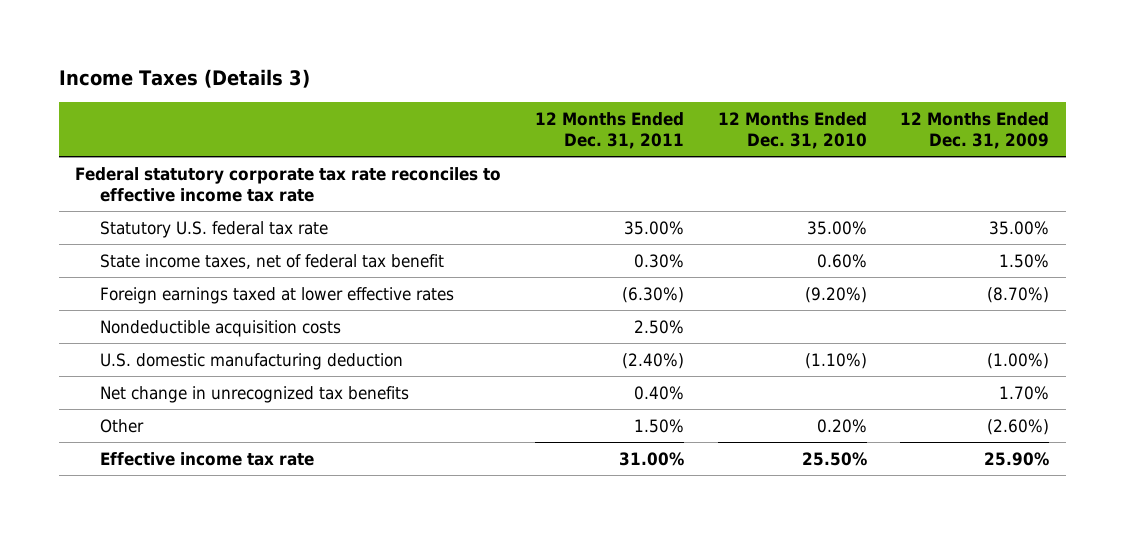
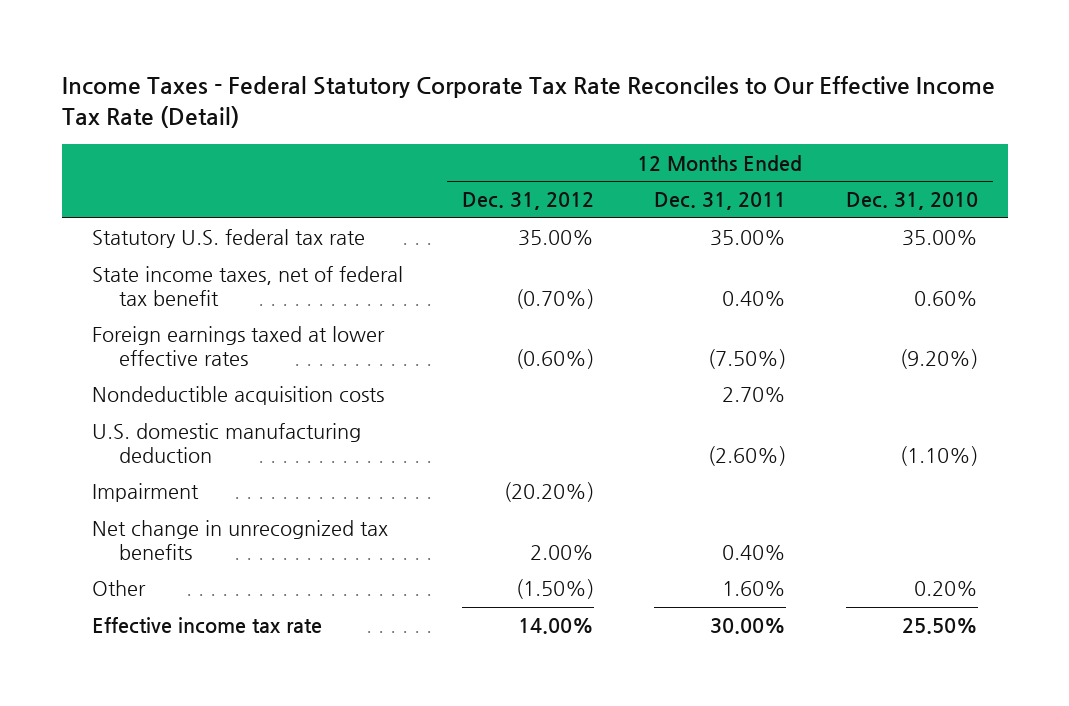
- Income Taxes (Details 3)
+ Income Taxes - Federal Statutory Corporate Tax Rate Reconciles to Our Effective Income Tax Rate (Detail)
- | 12 Months Ended Dec. 31, 2011 | 12 Months Ended Dec. 31, 2010 | 12 Months Ended Dec. 31, 2009
+ | 12 Months Ended Dec. 31, 2012 | 12 Months Ended Dec. 31, 2011 | 12 Months Ended Dec. 31, 2010
- Federal statutory corporate tax rate reconciles to effective income tax rate
- State income taxes, net of federal tax benefit | 0.30% | 0.60% | 1.50%
- Foreign earnings taxed at lower effective rates | (6.30%) | (9.20%) | (8.70%)
- Nondeductible acquisition costs | 2.50% | |
- U.S. domestic manufacturing deduction | (2.40%) | (1.10%) | (1.00%)
+ State income taxes, net of federal tax benefit | (0.70%) | 0.40% | 0.60%
+ Foreign earnings taxed at lower effective rates | (0.60%) | (7.50%) | (9.20%)
+ Nondeductible acquisition costs | | 2.70% |
+ U.S. domestic manufacturing deduction | | (2.60%) | (1.10%)
+ Impairment | (20.20%) | |
- Other | 1.50% | 0.20% | (2.60%)
- Effective income tax rate | 31.00% | 25.50% | 25.90%
+ Other | (1.50%) | 1.60% | 0.20%
+ Effective income tax rate | 14.00% | 30.00% | 25.50%

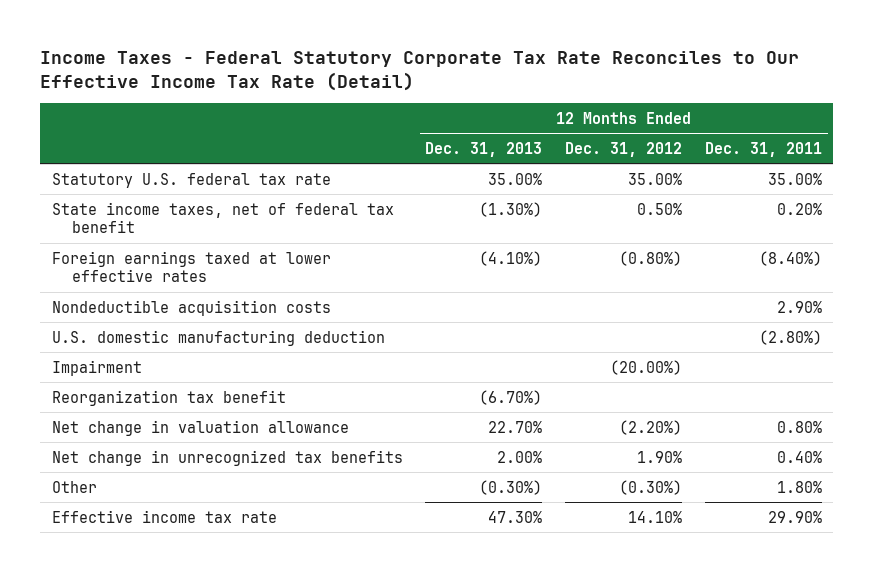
- | 12 Months Ended Dec. 31, 2012 | 12 Months Ended Dec. 31, 2011 | 12 Months Ended Dec. 31, 2010
+ | 12 Months Ended Dec. 31, 2013 | 12 Months Ended Dec. 31, 2012 | 12 Months Ended Dec. 31, 2011
- State income taxes, net of federal tax benefit | (0.70%) | 0.40% | 0.60%
- Foreign earnings taxed at lower effective rates | (0.60%) | (7.50%) | (9.20%)
- Nondeductible acquisition costs | | 2.70% |
- U.S. domestic manufacturing deduction | | (2.60%) | (1.10%)
- Impairment | (20.20%) | |
- Net change in unrecognized tax benefits | 2.00% | 0.40% |
- Other | (1.50%) | 1.60% | 0.20%
- Effective income tax rate | 14.00% | 30.00% | 25.50%
+ State income taxes, net of federal tax benefit | (1.30%) | 0.50% | 0.20%
+ Foreign earnings taxed at lower effective rates | (4.10%) | (0.80%) | (8.40%)
+ Nondeductible acquisition costs | | | 2.90%
+ U.S. domestic manufacturing deduction | | | (2.80%)
+ Impairment | | (20.00%) |
+ Reorganization tax benefit | (6.70%) | |
+ Net change in valuation allowance | 22.70% | (2.20%) | 0.80%
+ Net change in unrecognized tax benefits | 2.00% | 1.90% | 0.40%
+ Other | (0.30%) | (0.30%) | 1.80%
+ Effective income tax rate | 47.30% | 14.10% | 29.90%

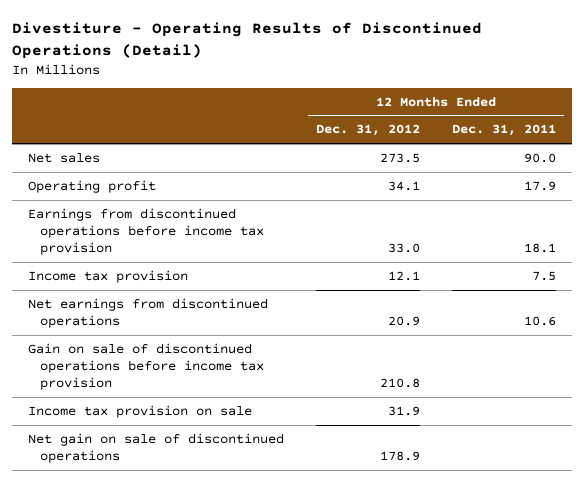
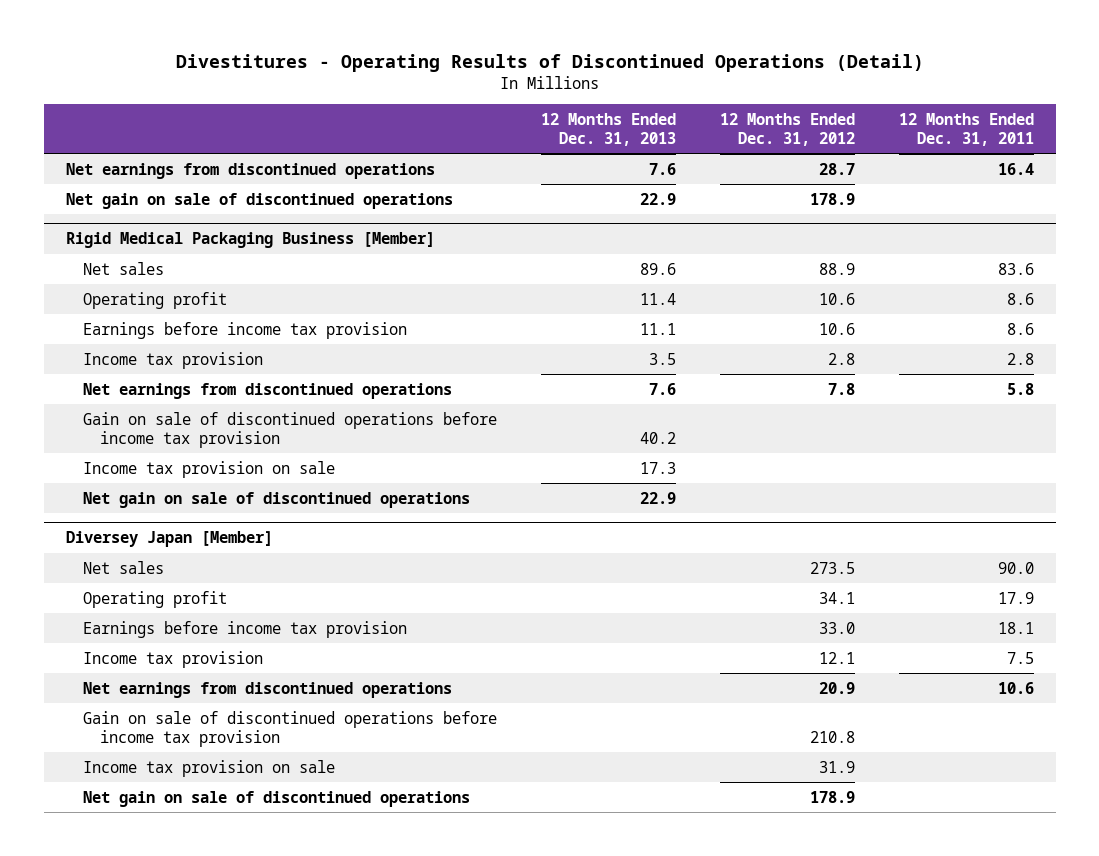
- Divestiture - Operating Results of Discontinued Operations (Detail)
+ Divestitures - Operating Results of Discontinued Operations (Detail)
- | 12 Months Ended Dec. 31, 2012 | 12 Months Ended Dec. 31, 2011
+ | 12 Months Ended Dec. 31, 2013 | 12 Months Ended Dec. 31, 2012 | 12 Months Ended Dec. 31, 2011
+ Net earnings from discontinued operations | 7.6 | 28.7 | 16.4
+ Net gain on sale of discontinued operations | 22.9 | 178.9 |
+ Rigid Medical Packaging Business [Member]
+ Net sales | 89.6 | 88.9 | 83.6
+ Operating profit | 11.4 | 10.6 | 8.6
+ Earnings before income tax provision | 11.1 | 10.6 | 8.6
+ Income tax provision | 3.5 | 2.8 | 2.8
+ Net earnings from discontinued operations | 7.6 | 7.8 | 5.8
+ Gain on sale of discontinued operations before income tax provision | 40.2 | |
+ Income tax provision on sale | 17.3 | |
+ Net gain on sale of discontinued operations | 22.9 | |
+ Diversey Japan [Member]
- Earnings from discontinued operations before income tax provision | 33.0 | 18.1
+ Earnings before income tax provision | | 33.0 | 18.1

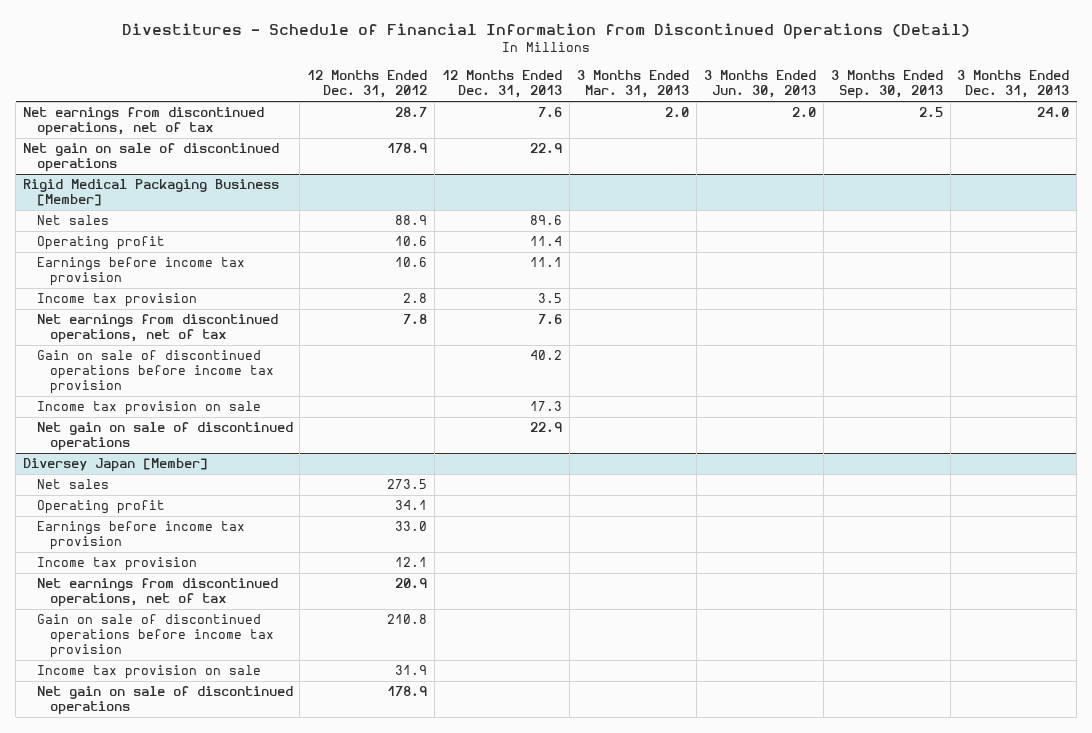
- Divestitures - Operating Results of Discontinued Operations (Detail)
+ Divestitures - Schedule of Financial Information from Discontinued Operations (Detail)
- | 12 Months Ended Dec. 31, 2013 | 12 Months Ended Dec. 31, 2012 | 12 Months Ended Dec. 31, 2011
+ | 12 Months Ended Dec. 31, 2012 | 12 Months Ended Dec. 31, 2013 | 3 Months Ended Mar. 31, 2013 | 3 Months Ended Jun. 30, 2013 | 3 Months Ended Sep. 30, 2013 | 3 Months Ended Dec. 31, 2013
- Net earnings from discontinued operations | 7.6 | 28.7 | 16.4
+ Net earnings from discontinued operations, net of tax | 28.7 | 7.6 | 2.0 | 2.0 | 2.5 | 24.0
@ Rigid Medical Packaging Business [Member]
- Net earnings from discontinued operations | 7.6 | 7.8 | 5.8
+ Net earnings from discontinued operations, net of tax | 7.8 | 7.6 | | | |
@ Diversey Japan [Member]
- Net earnings from discontinued operations | | 20.9 | 10.6
+ Net earnings from discontinued operations, net of tax | 20.9 | | | | |

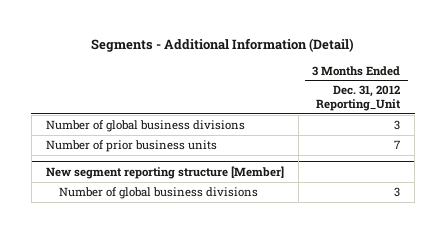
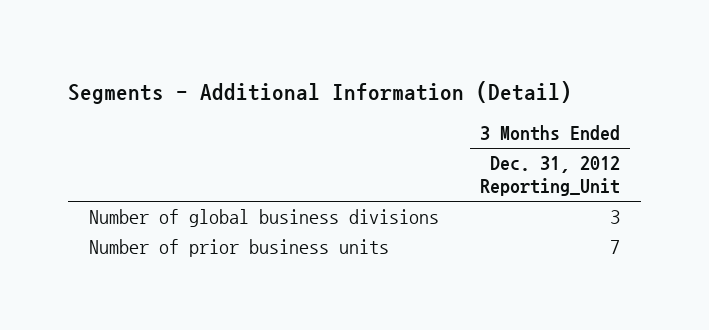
- New segment reporting structure [Member]
- Number of global business divisions | 3

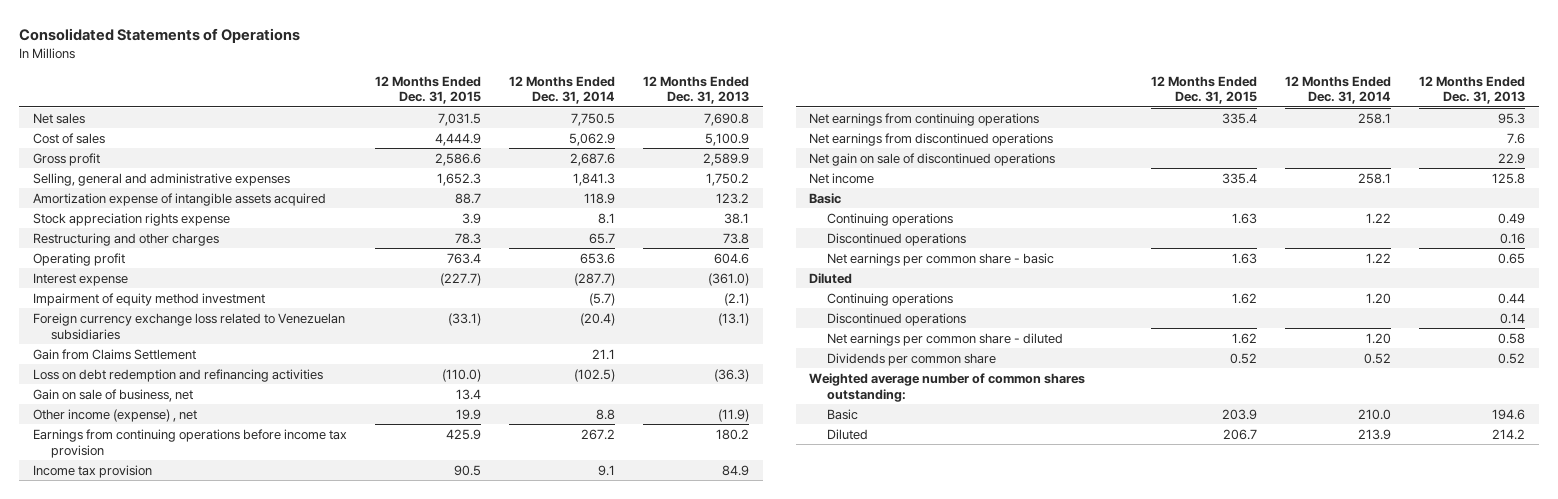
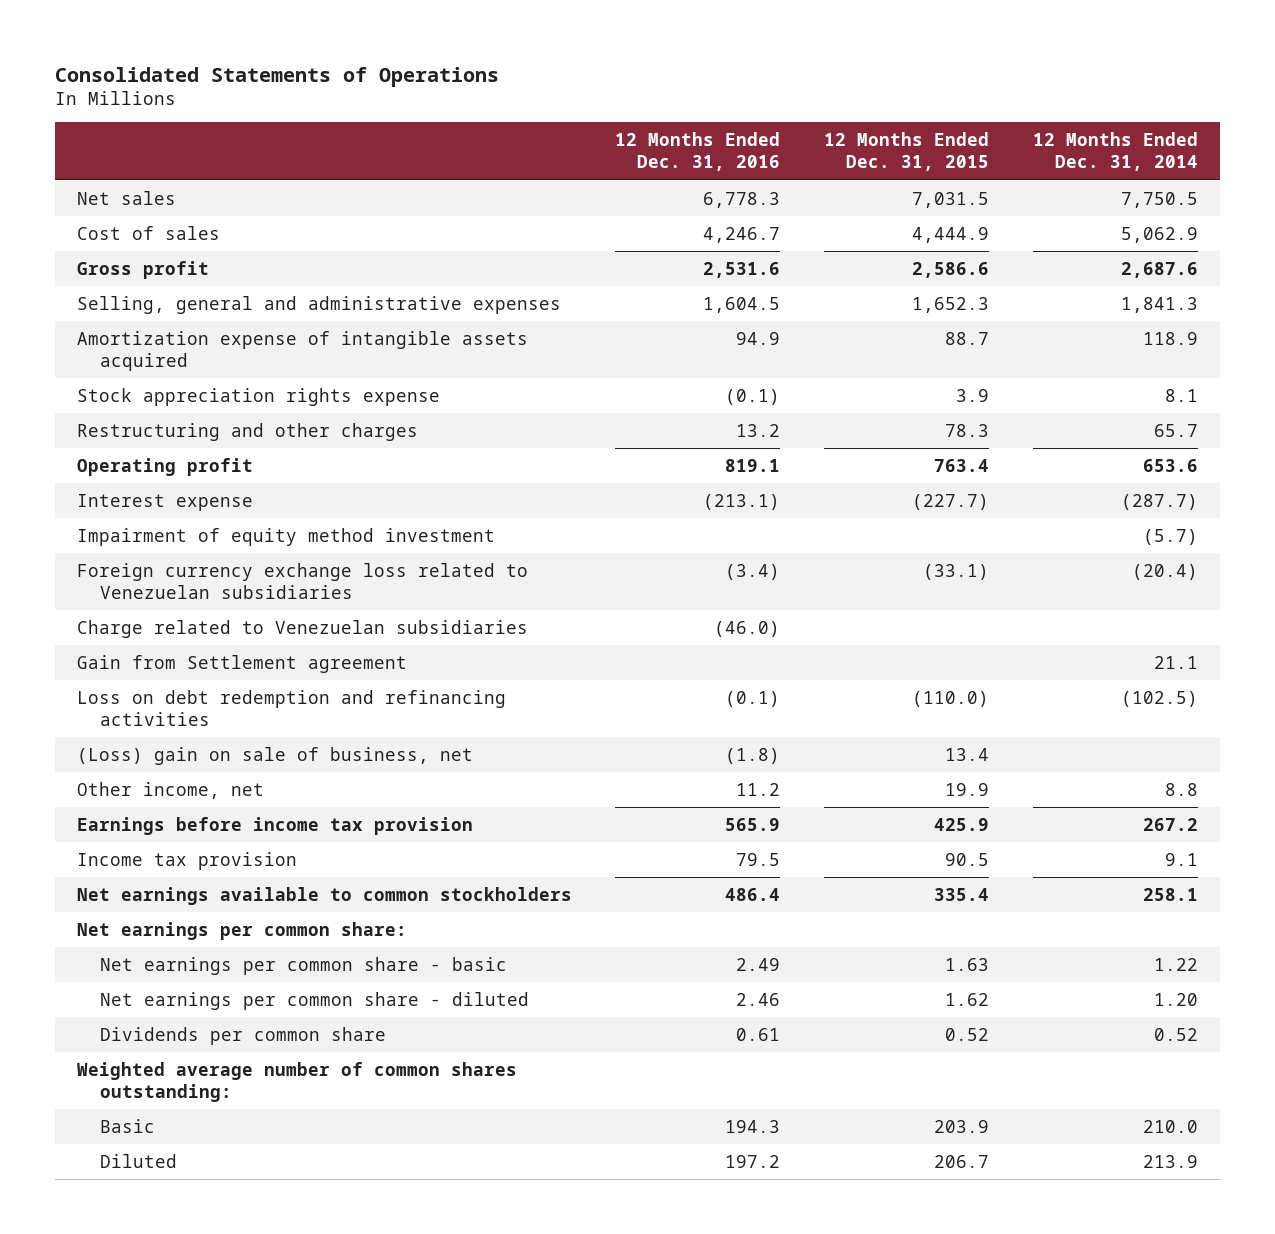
- | 12 Months Ended Dec. 31, 2015 | 12 Months Ended Dec. 31, 2014 | 12 Months Ended Dec. 31, 2013
+ | 12 Months Ended Dec. 31, 2016 | 12 Months Ended Dec. 31, 2015 | 12 Months Ended Dec. 31, 2014
- Gain from Claims Settlement | | 21.1 |
+ Charge related to Venezuelan subsidiaries | (46.0) | |
+ Gain from Settlement agreement | | | 21.1
- Gain on sale of business, net | 13.4 | |
- Other income (expense) , net | 19.9 | 8.8 | (11.9)
- Earnings from continuing operations before income tax provision | 425.9 | 267.2 | 180.2
+ (Loss) gain on sale of business, net | (1.8) | 13.4 |
+ Other income, net | 11.2 | 19.9 | 8.8
+ Earnings before income tax provision | 565.9 | 425.9 | 267.2
- Net earnings from continuing operations | 335.4 | 258.1 | 95.3
- Net earnings from discontinued operations | | | 7.6
- Net gain on sale of discontinued operations | | | 22.9
- Net income | 335.4 | 258.1 | 125.8
- Basic
- Continuing operations | 1.63 | 1.22 | 0.49
- Discontinued operations | | | 0.16
+ Net earnings available to common stockholders | 486.4 | 335.4 | 258.1
+ Net earnings per common share:
- Diluted
- Continuing operations | 1.62 | 1.20 | 0.44
- Discontinued operations | | | 0.14

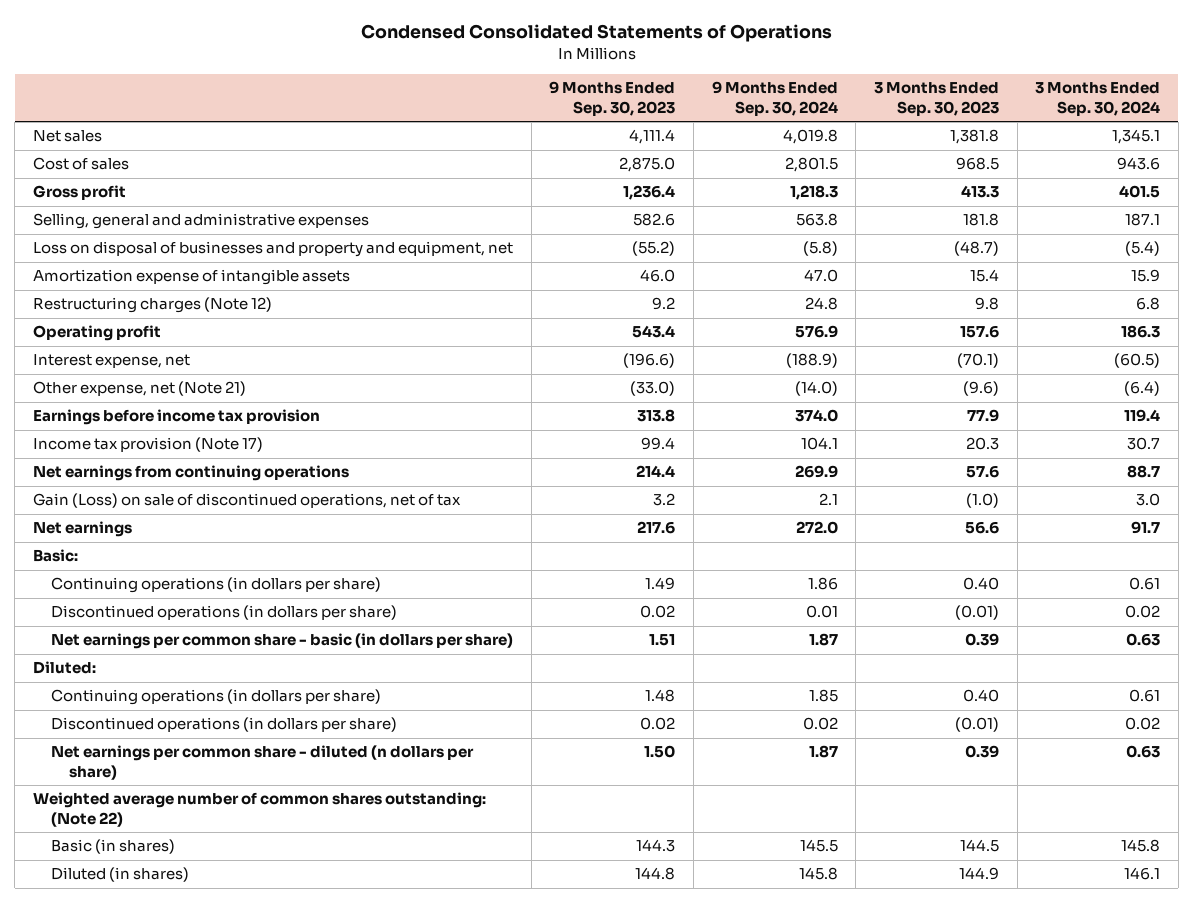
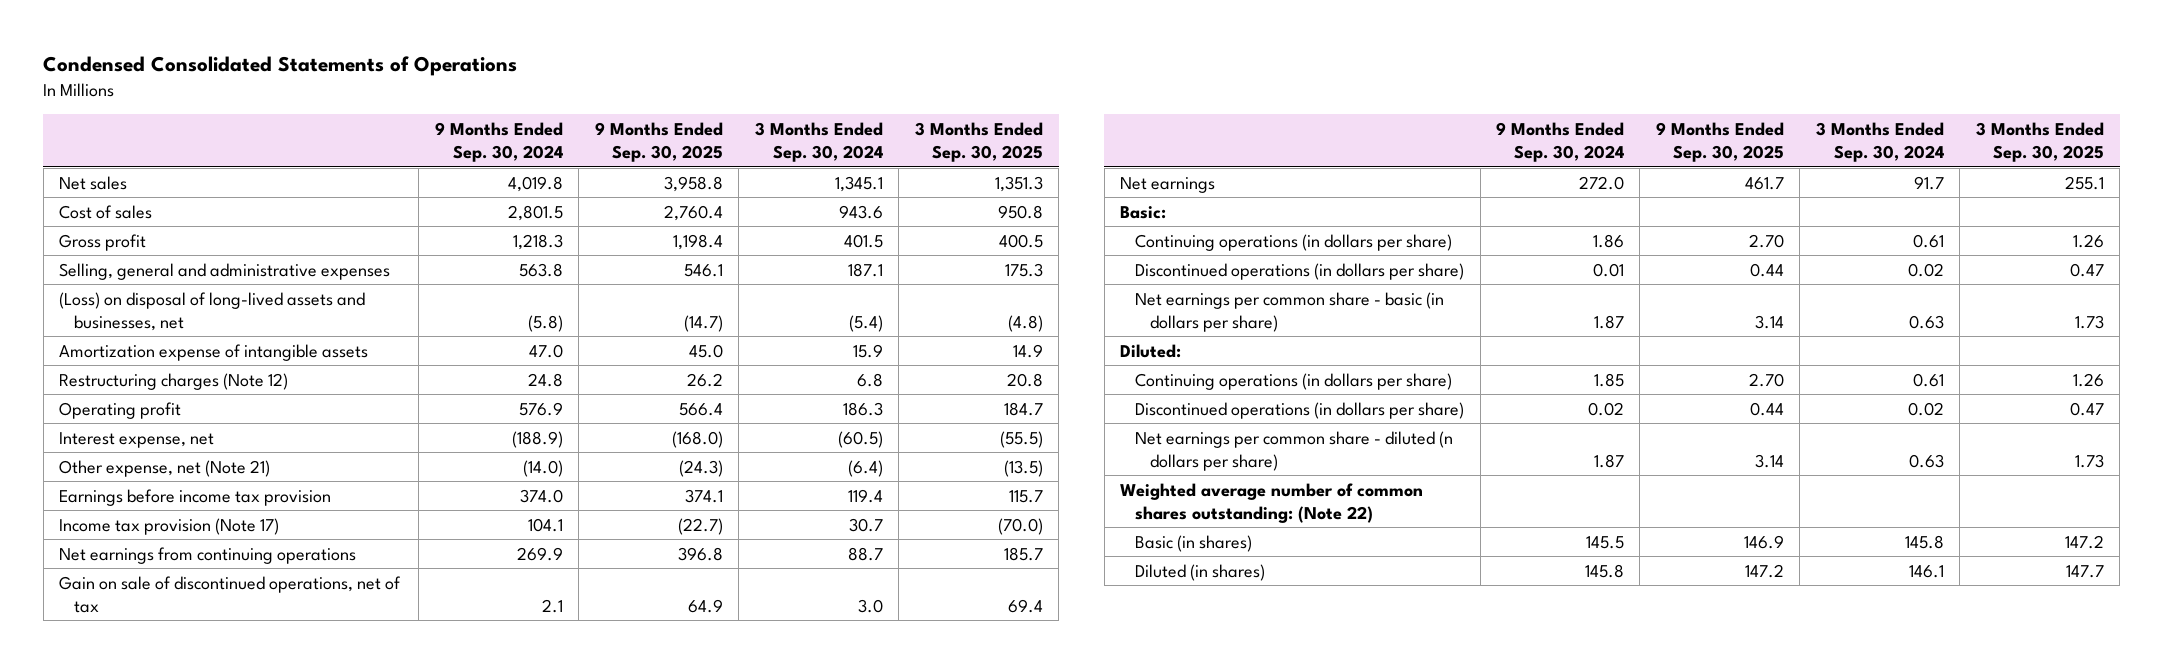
- | 9 Months Ended Sep. 30, 2023 | 9 Months Ended Sep. 30, 2024 | 3 Months Ended Sep. 30, 2023 | 3 Months Ended Sep. 30, 2024
+ | 9 Months Ended Sep. 30, 2024 | 9 Months Ended Sep. 30, 2025 | 3 Months Ended Sep. 30, 2024 | 3 Months Ended Sep. 30, 2025
- Loss on disposal of businesses and property and equipment, net | (55.2) | (5.8) | (48.7) | (5.4)
+ (Loss) on disposal of long-lived assets and businesses, net | (5.8) | (14.7) | (5.4) | (4.8)
- Gain (Loss) on sale of discontinued operations, net of tax | 3.2 | 2.1 | (1.0) | 3.0
+ Gain on sale of discontinued operations, net of tax | 2.1 | 64.9 | 3.0 | 69.4

